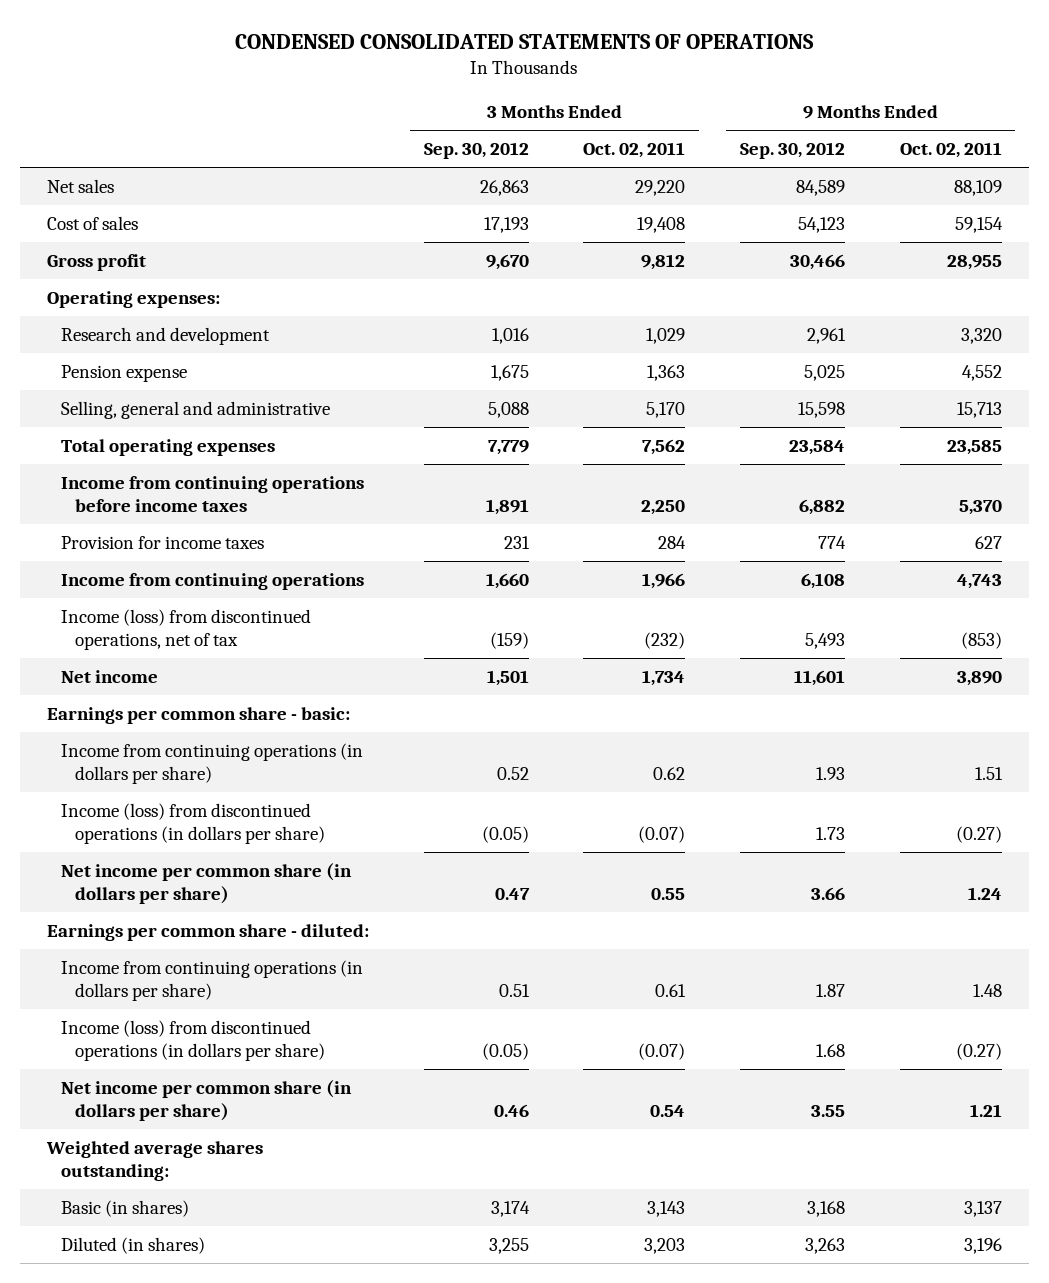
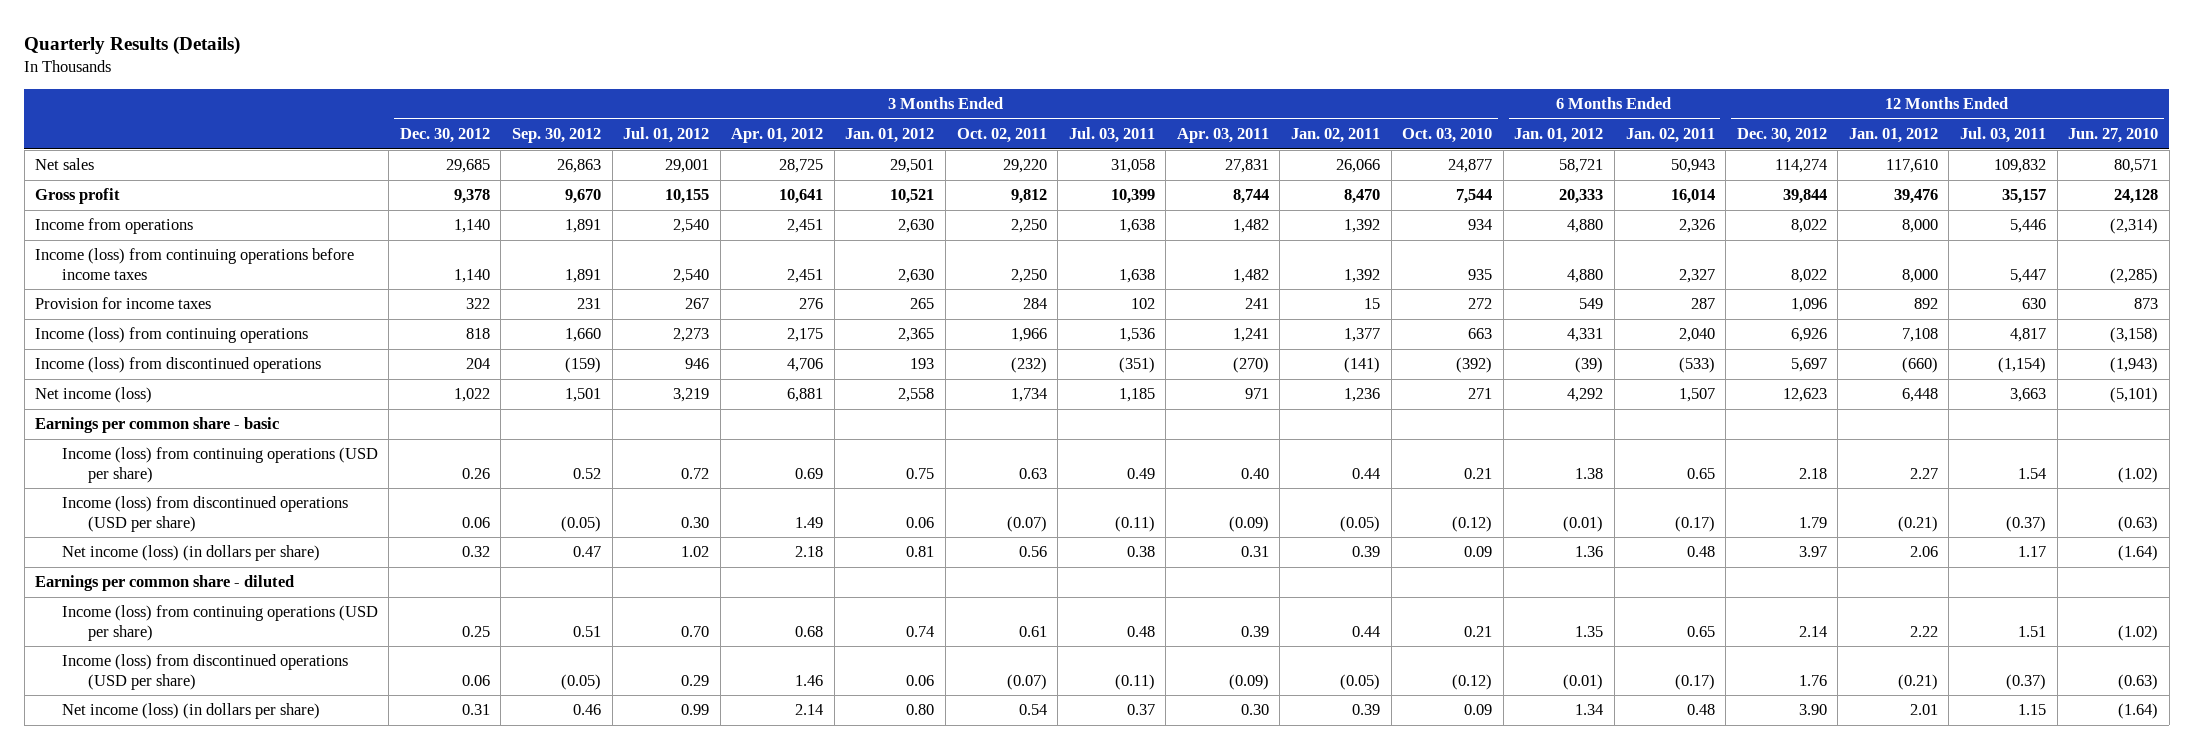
- CONDENSED CONSOLIDATED STATEMENTS OF OPERATIONS
+ Quarterly Results (Details)
- | 3 Months Ended Sep. 30, 2012 | 3 Months Ended Oct. 02, 2011 | 9 Months Ended Sep. 30, 2012 | 9 Months Ended Oct. 02, 2011
+ | 3 Months Ended Dec. 30, 2012 | 3 Months Ended Sep. 30, 2012 | 3 Months Ended Jul. 01, 2012 | 3 Months Ended Apr. 01, 2012 | 3 Months Ended Jan. 01, 2012 | 3 Months Ended Oct. 02, 2011 | 3 Months Ended Jul. 03, 2011 | 3 Months Ended Apr. 03, 2011 | 3 Months Ended Jan. 02, 2011 | 3 Months Ended Oct. 03, 2010 | 6 Months Ended Jan. 01, 2012 | 6 Months Ended Jan. 02, 2011 | 12 Months Ended Dec. 30, 2012 | 12 Months Ended Jan. 01, 2012 | 12 Months Ended Jul. 03, 2011 | 12 Months Ended Jun. 27, 2010
- Cost of sales | 17,193 | 19,408 | 54,123 | 59,154
- Operating expenses:
- Research and development | 1,016 | 1,029 | 2,961 | 3,320
- Pension expense | 1,675 | 1,363 | 5,025 | 4,552
- Selling, general and administrative | 5,088 | 5,170 | 15,598 | 15,713
- Total operating expenses | 7,779 | 7,562 | 23,584 | 23,585
- Income from continuing operations before income taxes | 1,891 | 2,250 | 6,882 | 5,370
+ Income from operations | 1,140 | 1,891 | 2,540 | 2,451 | 2,630 | 2,250 | 1,638 | 1,482 | 1,392 | 934 | 4,880 | 2,326 | 8,022 | 8,000 | 5,446 | (2,314)
+ Income (loss) from continuing operations before income taxes | 1,140 | 1,891 | 2,540 | 2,451 | 2,630 | 2,250 | 1,638 | 1,482 | 1,392 | 935 | 4,880 | 2,327 | 8,022 | 8,000 | 5,447 | (2,285)
- Income from continuing operations | 1,660 | 1,966 | 6,108 | 4,743
- Income (loss) from discontinued operations, net of tax | (159) | (232) | 5,493 | (853)
- Net income | 1,501 | 1,734 | 11,601 | 3,890
- Earnings per common share - basic:
- Income from continuing operations (in dollars per share) | 0.52 | 0.62 | 1.93 | 1.51
- Income (loss) from discontinued operations (in dollars per share) | (0.05) | (0.07) | 1.73 | (0.27)
- Net income per common share (in dollars per share) | 0.47 | 0.55 | 3.66 | 1.24
- Earnings per common share - diluted:
- Income from continuing operations (in dollars per share) | 0.51 | 0.61 | 1.87 | 1.48
- Income (loss) from discontinued operations (in dollars per share) | (0.05) | (0.07) | 1.68 | (0.27)
- Net income per common share (in dollars per share) | 0.46 | 0.54 | 3.55 | 1.21
- Weighted average shares outstanding:
- Basic (in shares) | 3,174 | 3,143 | 3,168 | 3,137
- Diluted (in shares) | 3,255 | 3,203 | 3,263 | 3,196
+ Income (loss) from continuing operations | 818 | 1,660 | 2,273 | 2,175 | 2,365 | 1,966 | 1,536 | 1,241 | 1,377 | 663 | 4,331 | 2,040 | 6,926 | 7,108 | 4,817 | (3,158)
+ Income (loss) from discontinued operations | 204 | (159) | 946 | 4,706 | 193 | (232) | (351) | (270) | (141) | (392) | (39) | (533) | 5,697 | (660) | (1,154) | (1,943)
+ Net income (loss) | 1,022 | 1,501 | 3,219 | 6,881 | 2,558 | 1,734 | 1,185 | 971 | 1,236 | 271 | 4,292 | 1,507 | 12,623 | 6,448 | 3,663 | (5,101)
+ Earnings per common share - basic
+ Income (loss) from continuing operations (USD per share) | 0.26 | 0.52 | 0.72 | 0.69 | 0.75 | 0.63 | 0.49 | 0.40 | 0.44 | 0.21 | 1.38 | 0.65 | 2.18 | 2.27 | 1.54 | (1.02)
+ Income (loss) from discontinued operations (USD per share) | 0.06 | (0.05) | 0.30 | 1.49 | 0.06 | (0.07) | (0.11) | (0.09) | (0.05) | (0.12) | (0.01) | (0.17) | 1.79 | (0.21) | (0.37) | (0.63)
+ Net income (loss) (in dollars per share) | 0.32 | 0.47 | 1.02 | 2.18 | 0.81 | 0.56 | 0.38 | 0.31 | 0.39 | 0.09 | 1.36 | 0.48 | 3.97 | 2.06 | 1.17 | (1.64)
+ Earnings per common share - diluted
+ Income (loss) from continuing operations (USD per share) | 0.25 | 0.51 | 0.70 | 0.68 | 0.74 | 0.61 | 0.48 | 0.39 | 0.44 | 0.21 | 1.35 | 0.65 | 2.14 | 2.22 | 1.51 | (1.02)
+ Income (loss) from discontinued operations (USD per share) | 0.06 | (0.05) | 0.29 | 1.46 | 0.06 | (0.07) | (0.11) | (0.09) | (0.05) | (0.12) | (0.01) | (0.17) | 1.76 | (0.21) | (0.37) | (0.63)
+ Net income (loss) (in dollars per share) | 0.31 | 0.46 | 0.99 | 2.14 | 0.80 | 0.54 | 0.37 | 0.30 | 0.39 | 0.09 | 1.34 | 0.48 | 3.90 | 2.01 | 1.15 | (1.64)

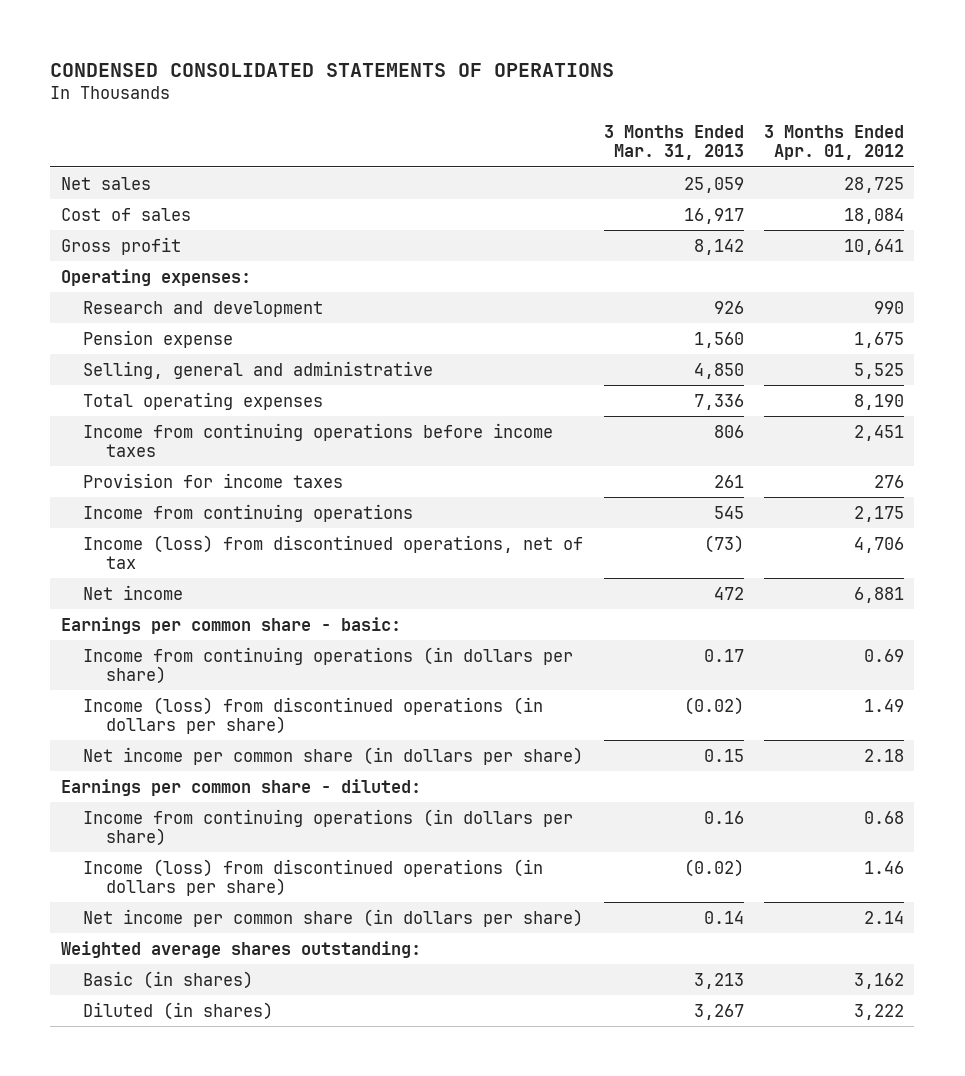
- Quarterly Results (Details)
+ CONDENSED CONSOLIDATED STATEMENTS OF OPERATIONS
- | 3 Months Ended Dec. 30, 2012 | 3 Months Ended Sep. 30, 2012 | 3 Months Ended Jul. 01, 2012 | 3 Months Ended Apr. 01, 2012 | 3 Months Ended Jan. 01, 2012 | 3 Months Ended Oct. 02, 2011 | 3 Months Ended Jul. 03, 2011 | 3 Months Ended Apr. 03, 2011 | 3 Months Ended Jan. 02, 2011 | 3 Months Ended Oct. 03, 2010 | 6 Months Ended Jan. 01, 2012 | 6 Months Ended Jan. 02, 2011 | 12 Months Ended Dec. 30, 2012 | 12 Months Ended Jan. 01, 2012 | 12 Months Ended Jul. 03, 2011 | 12 Months Ended Jun. 27, 2010
+ | 3 Months Ended Mar. 31, 2013 | 3 Months Ended Apr. 01, 2012
+ Cost of sales | 16,917 | 18,084
- Income from operations | 1,140 | 1,891 | 2,540 | 2,451 | 2,630 | 2,250 | 1,638 | 1,482 | 1,392 | 934 | 4,880 | 2,326 | 8,022 | 8,000 | 5,446 | (2,314)
- Income (loss) from continuing operations before income taxes | 1,140 | 1,891 | 2,540 | 2,451 | 2,630 | 2,250 | 1,638 | 1,482 | 1,392 | 935 | 4,880 | 2,327 | 8,022 | 8,000 | 5,447 | (2,285)
+ Operating expenses:
+ Research and development | 926 | 990
+ Pension expense | 1,560 | 1,675
+ Selling, general and administrative | 4,850 | 5,525
+ Total operating expenses | 7,336 | 8,190
+ Income from continuing operations before income taxes | 806 | 2,451
- Income (loss) from continuing operations | 818 | 1,660 | 2,273 | 2,175 | 2,365 | 1,966 | 1,536 | 1,241 | 1,377 | 663 | 4,331 | 2,040 | 6,926 | 7,108 | 4,817 | (3,158)
- Income (loss) from discontinued operations | 204 | (159) | 946 | 4,706 | 193 | (232) | (351) | (270) | (141) | (392) | (39) | (533) | 5,697 | (660) | (1,154) | (1,943)
- Net income (loss) | 1,022 | 1,501 | 3,219 | 6,881 | 2,558 | 1,734 | 1,185 | 971 | 1,236 | 271 | 4,292 | 1,507 | 12,623 | 6,448 | 3,663 | (5,101)
- Earnings per common share - basic
- Income (loss) from continuing operations (USD per share) | 0.26 | 0.52 | 0.72 | 0.69 | 0.75 | 0.63 | 0.49 | 0.40 | 0.44 | 0.21 | 1.38 | 0.65 | 2.18 | 2.27 | 1.54 | (1.02)
- Income (loss) from discontinued operations (USD per share) | 0.06 | (0.05) | 0.30 | 1.49 | 0.06 | (0.07) | (0.11) | (0.09) | (0.05) | (0.12) | (0.01) | (0.17) | 1.79 | (0.21) | (0.37) | (0.63)
- Net income (loss) (in dollars per share) | 0.32 | 0.47 | 1.02 | 2.18 | 0.81 | 0.56 | 0.38 | 0.31 | 0.39 | 0.09 | 1.36 | 0.48 | 3.97 | 2.06 | 1.17 | (1.64)
- Earnings per common share - diluted
- Income (loss) from continuing operations (USD per share) | 0.25 | 0.51 | 0.70 | 0.68 | 0.74 | 0.61 | 0.48 | 0.39 | 0.44 | 0.21 | 1.35 | 0.65 | 2.14 | 2.22 | 1.51 | (1.02)
- Income (loss) from discontinued operations (USD per share) | 0.06 | (0.05) | 0.29 | 1.46 | 0.06 | (0.07) | (0.11) | (0.09) | (0.05) | (0.12) | (0.01) | (0.17) | 1.76 | (0.21) | (0.37) | (0.63)
- Net income (loss) (in dollars per share) | 0.31 | 0.46 | 0.99 | 2.14 | 0.80 | 0.54 | 0.37 | 0.30 | 0.39 | 0.09 | 1.34 | 0.48 | 3.90 | 2.01 | 1.15 | (1.64)
+ Income from continuing operations | 545 | 2,175
+ Income (loss) from discontinued operations, net of tax | (73) | 4,706
+ Net income | 472 | 6,881
+ Earnings per common share - basic:
+ Income from continuing operations (in dollars per share) | 0.17 | 0.69
+ Income (loss) from discontinued operations (in dollars per share) | (0.02) | 1.49
+ Net income per common share (in dollars per share) | 0.15 | 2.18
+ Earnings per common share - diluted:
+ Income from continuing operations (in dollars per share) | 0.16 | 0.68
+ Income (loss) from discontinued operations (in dollars per share) | (0.02) | 1.46
+ Net income per common share (in dollars per share) | 0.14 | 2.14
+ Weighted average shares outstanding:
+ Basic (in shares) | 3,213 | 3,162
+ Diluted (in shares) | 3,267 | 3,222

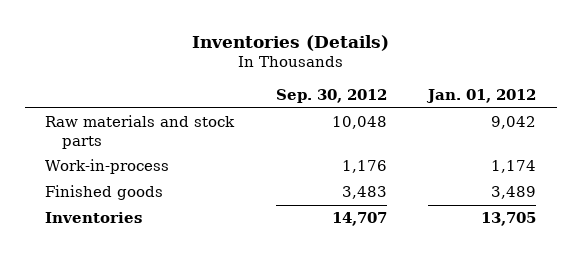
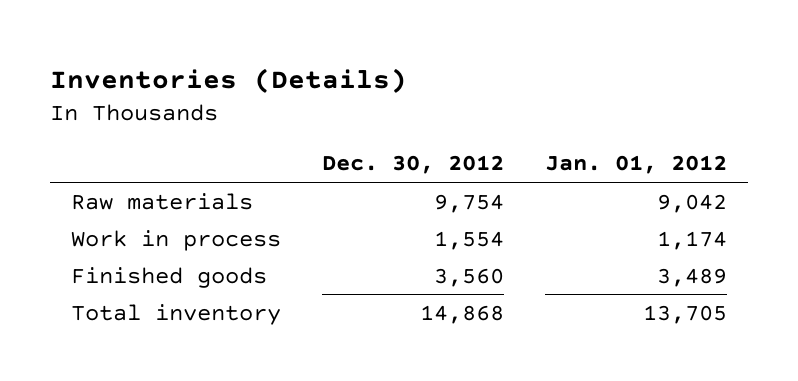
- | Sep. 30, 2012 | Jan. 01, 2012
+ | Dec. 30, 2012 | Jan. 01, 2012
- Raw materials and stock parts | 10,048 | 9,042
- Work-in-process | 1,176 | 1,174
+ Raw materials | 9,754 | 9,042
+ Work in process | 1,554 | 1,174
- Inventories | 14,707 | 13,705
+ Total inventory | 14,868 | 13,705

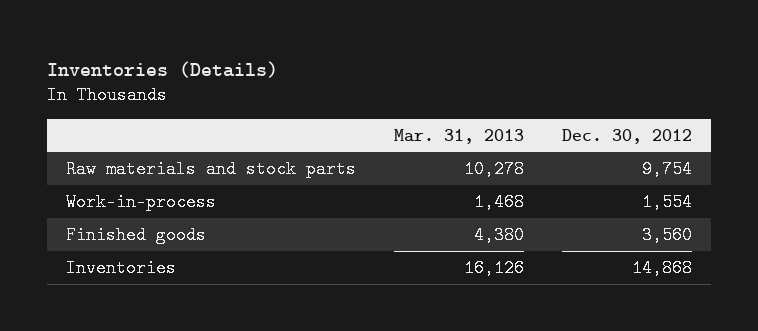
- | Dec. 30, 2012 | Jan. 01, 2012
+ | Mar. 31, 2013 | Dec. 30, 2012
- Raw materials | 9,754 | 9,042
- Work in process | 1,554 | 1,174
+ Raw materials and stock parts | 10,278 | 9,754
+ Work-in-process | 1,468 | 1,554
- Total inventory | 14,868 | 13,705
+ Inventories | 16,126 | 14,868

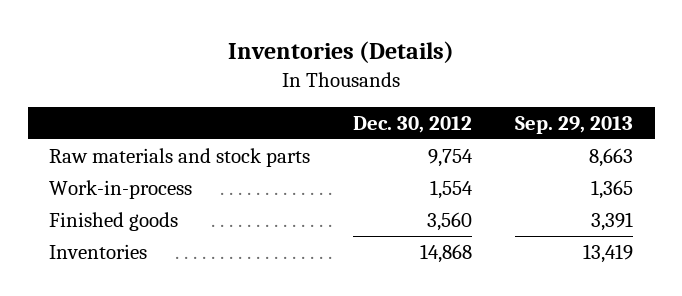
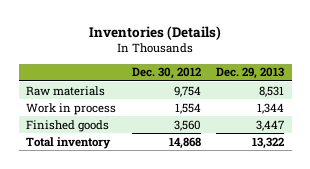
- | Dec. 30, 2012 | Sep. 29, 2013
+ | Dec. 30, 2012 | Dec. 29, 2013
- Raw materials and stock parts | 9,754 | 8,663
- Work-in-process | 1,554 | 1,365
+ Raw materials | 9,754 | 8,531
+ Work in process | 1,554 | 1,344
- Inventories | 14,868 | 13,419
+ Total inventory | 14,868 | 13,322

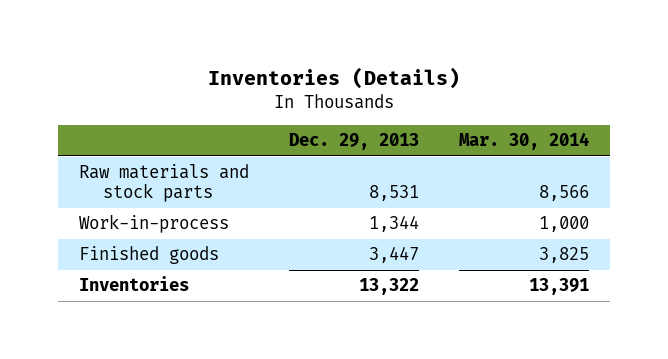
- | Dec. 30, 2012 | Dec. 29, 2013
+ | Dec. 29, 2013 | Mar. 30, 2014
- Raw materials | 9,754 | 8,531
- Work in process | 1,554 | 1,344
+ Raw materials and stock parts | 8,531 | 8,566
+ Work-in-process | 1,344 | 1,000
- Total inventory | 14,868 | 13,322
+ Inventories | 13,322 | 13,391

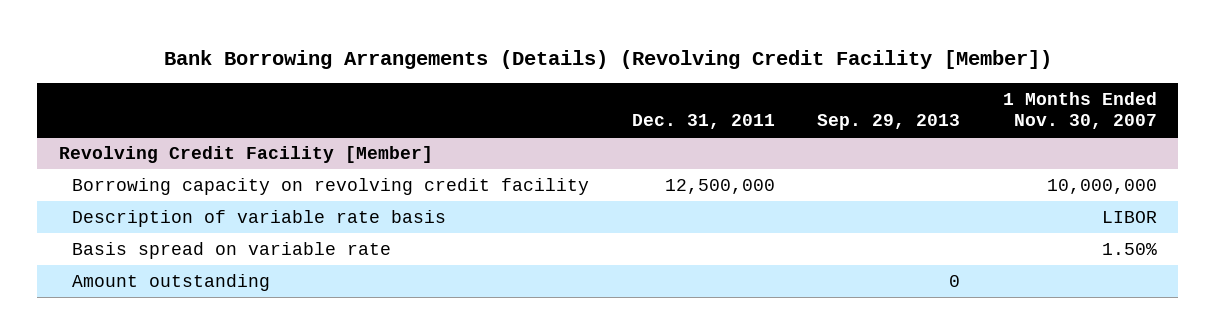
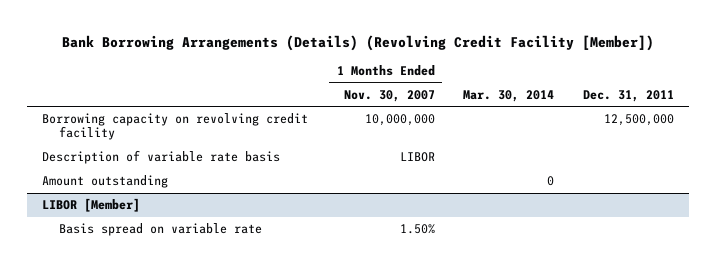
- | Dec. 31, 2011 | Sep. 29, 2013 | 1 Months Ended Nov. 30, 2007
+ | 1 Months Ended Nov. 30, 2007 | Mar. 30, 2014 | Dec. 31, 2011
- Revolving Credit Facility [Member]
- Basis spread on variable rate | | | 1.50%
+ LIBOR [Member]
+ Basis spread on variable rate | 1.50% | |

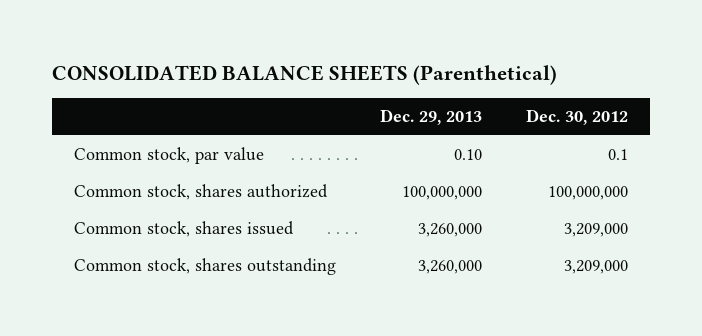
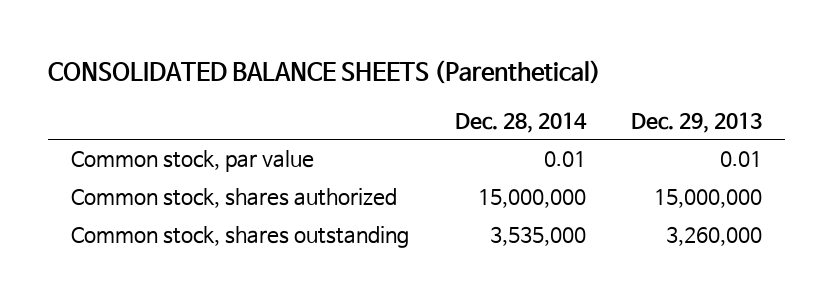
- | Dec. 29, 2013 | Dec. 30, 2012
+ | Dec. 28, 2014 | Dec. 29, 2013
- Common stock, par value | 0.10 | 0.1
- Common stock, shares authorized | 100,000,000 | 100,000,000
- Common stock, shares issued | 3,260,000 | 3,209,000
+ Common stock, par value | 0.01 | 0.01
+ Common stock, shares authorized | 15,000,000 | 15,000,000

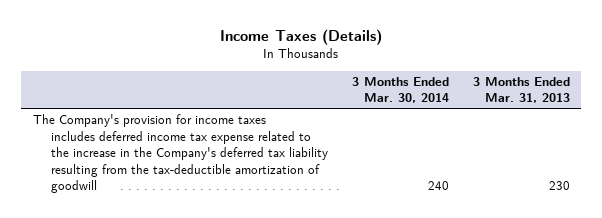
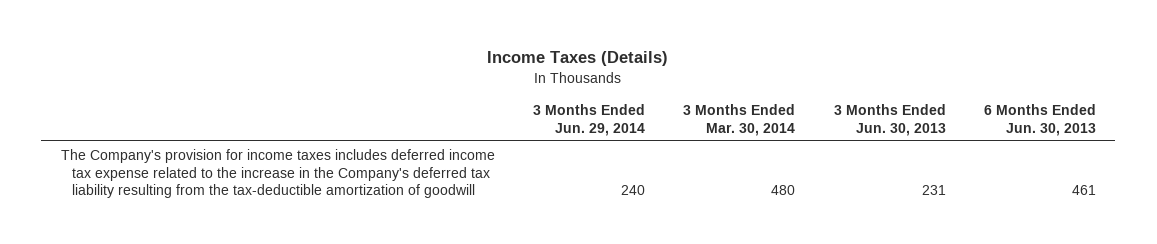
- | 3 Months Ended Mar. 30, 2014 | 3 Months Ended Mar. 31, 2013
+ | 3 Months Ended Jun. 29, 2014 | 3 Months Ended Mar. 30, 2014 | 3 Months Ended Jun. 30, 2013 | 6 Months Ended Jun. 30, 2013
- The Company's provision for income taxes includes deferred income tax expense related to the increase in the Company's deferred tax liability resulting from the tax-deductible amortization of goodwill | 240 | 230
+ The Company's provision for income taxes includes deferred income tax expense related to the increase in the Company's deferred tax liability resulting from the tax-deductible amortization of goodwill | 240 | 480 | 231 | 461

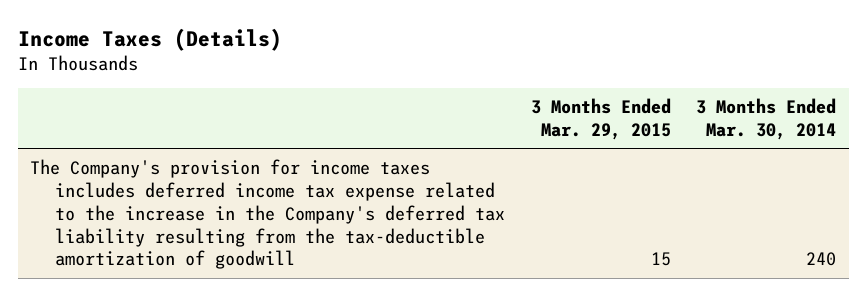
- | 3 Months Ended Jun. 29, 2014 | 3 Months Ended Mar. 30, 2014 | 3 Months Ended Jun. 30, 2013 | 6 Months Ended Jun. 30, 2013
+ | 3 Months Ended Mar. 29, 2015 | 3 Months Ended Mar. 30, 2014
- The Company's provision for income taxes includes deferred income tax expense related to the increase in the Company's deferred tax liability resulting from the tax-deductible amortization of goodwill | 240 | 480 | 231 | 461
+ The Company's provision for income taxes includes deferred income tax expense related to the increase in the Company's deferred tax liability resulting from the tax-deductible amortization of goodwill | 15 | 240

